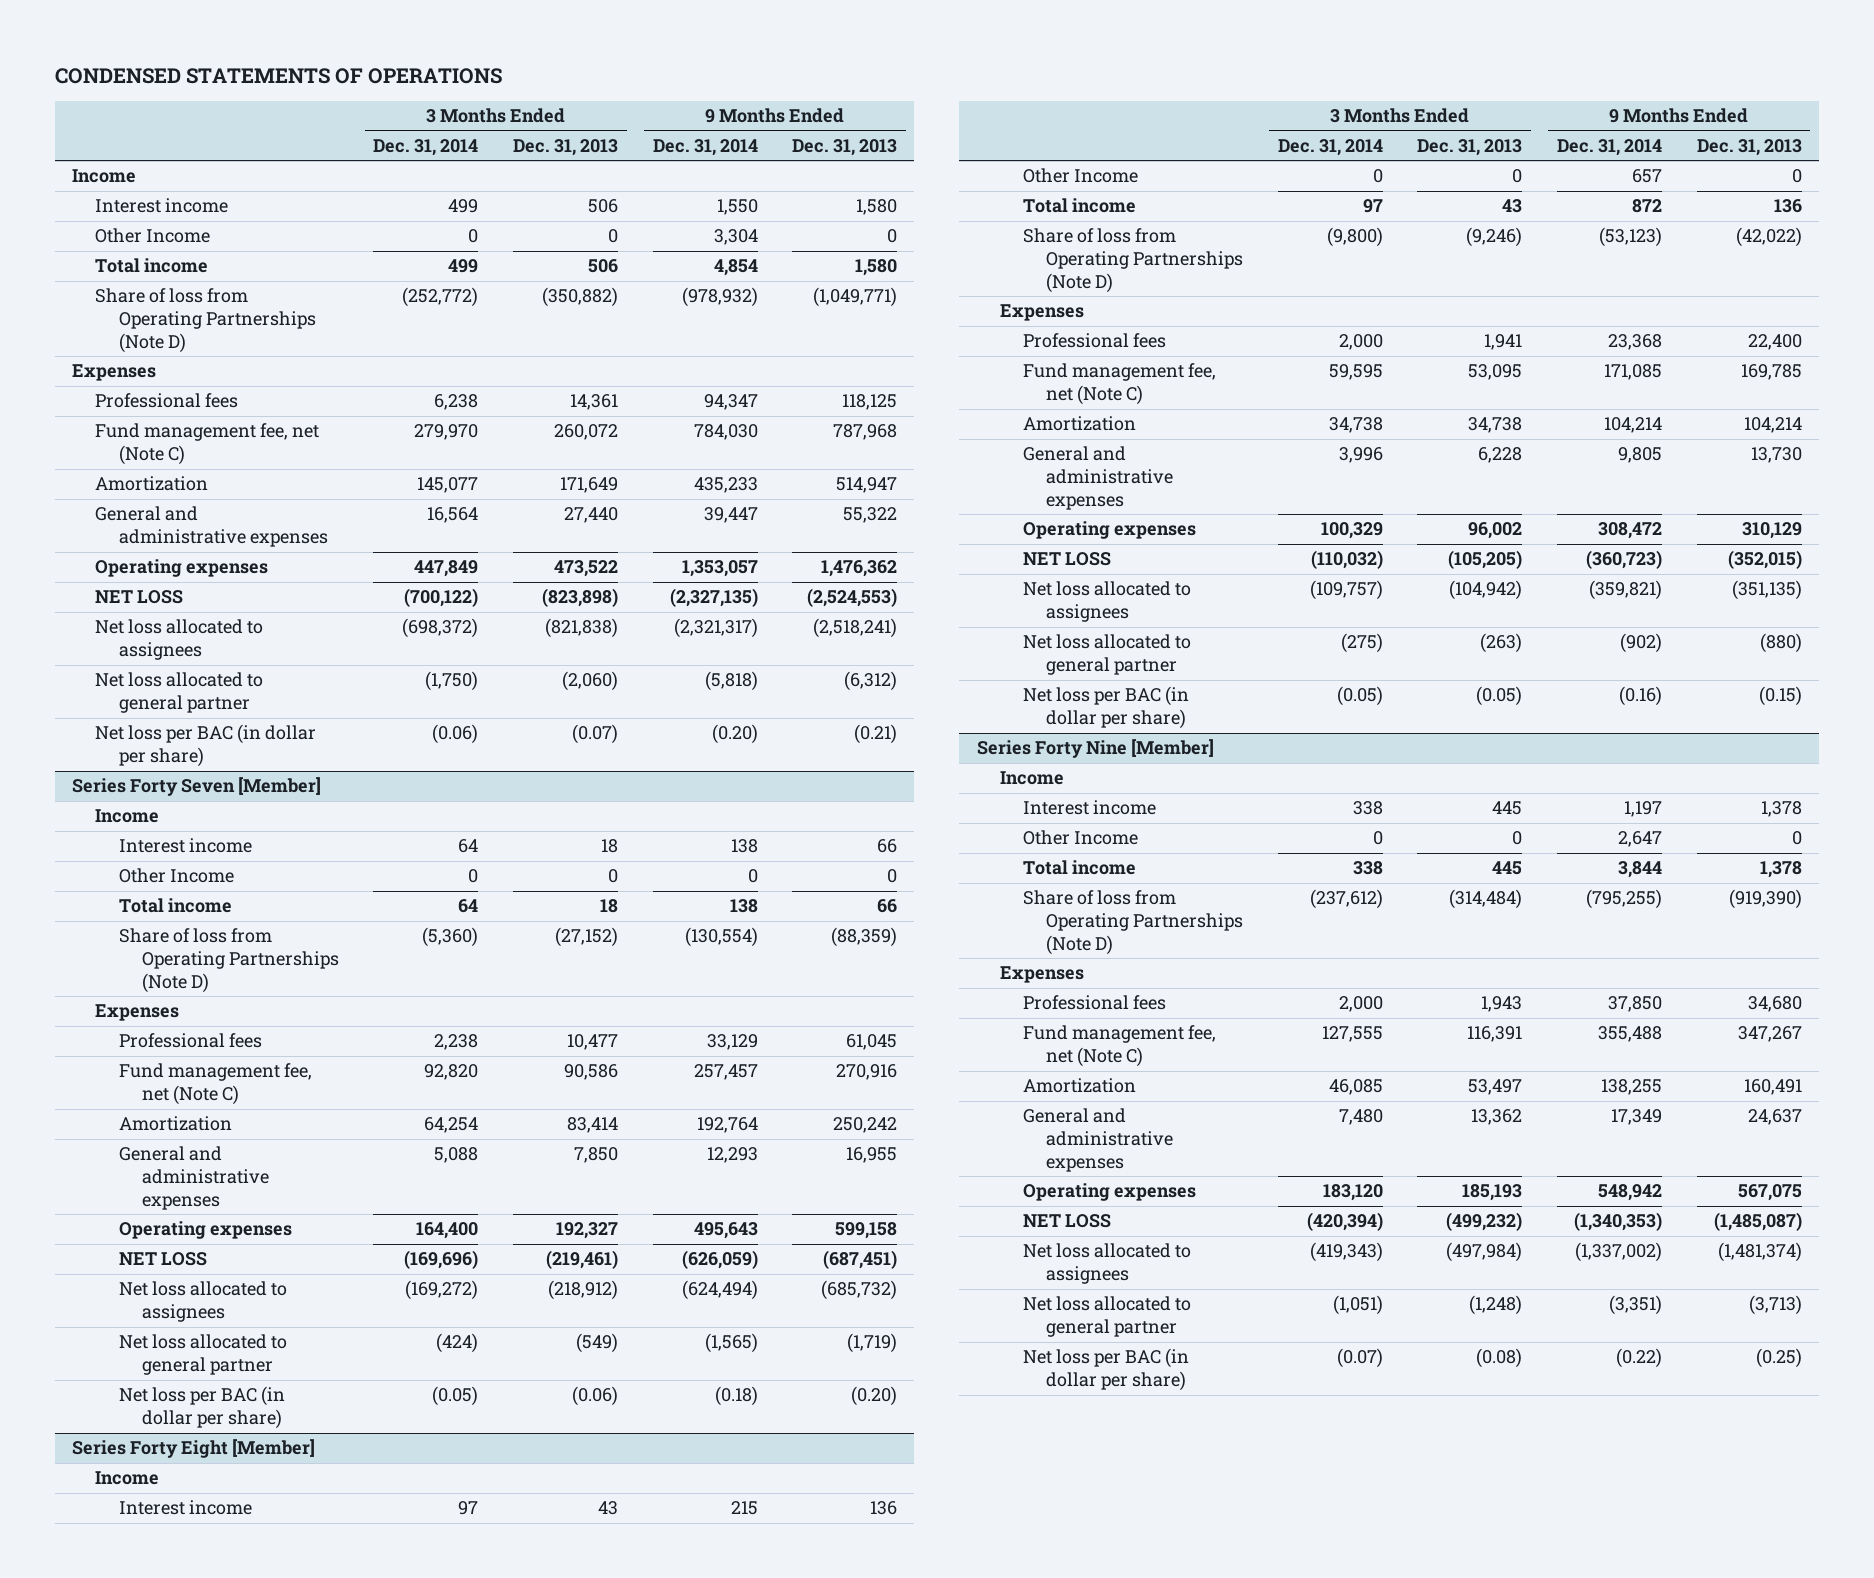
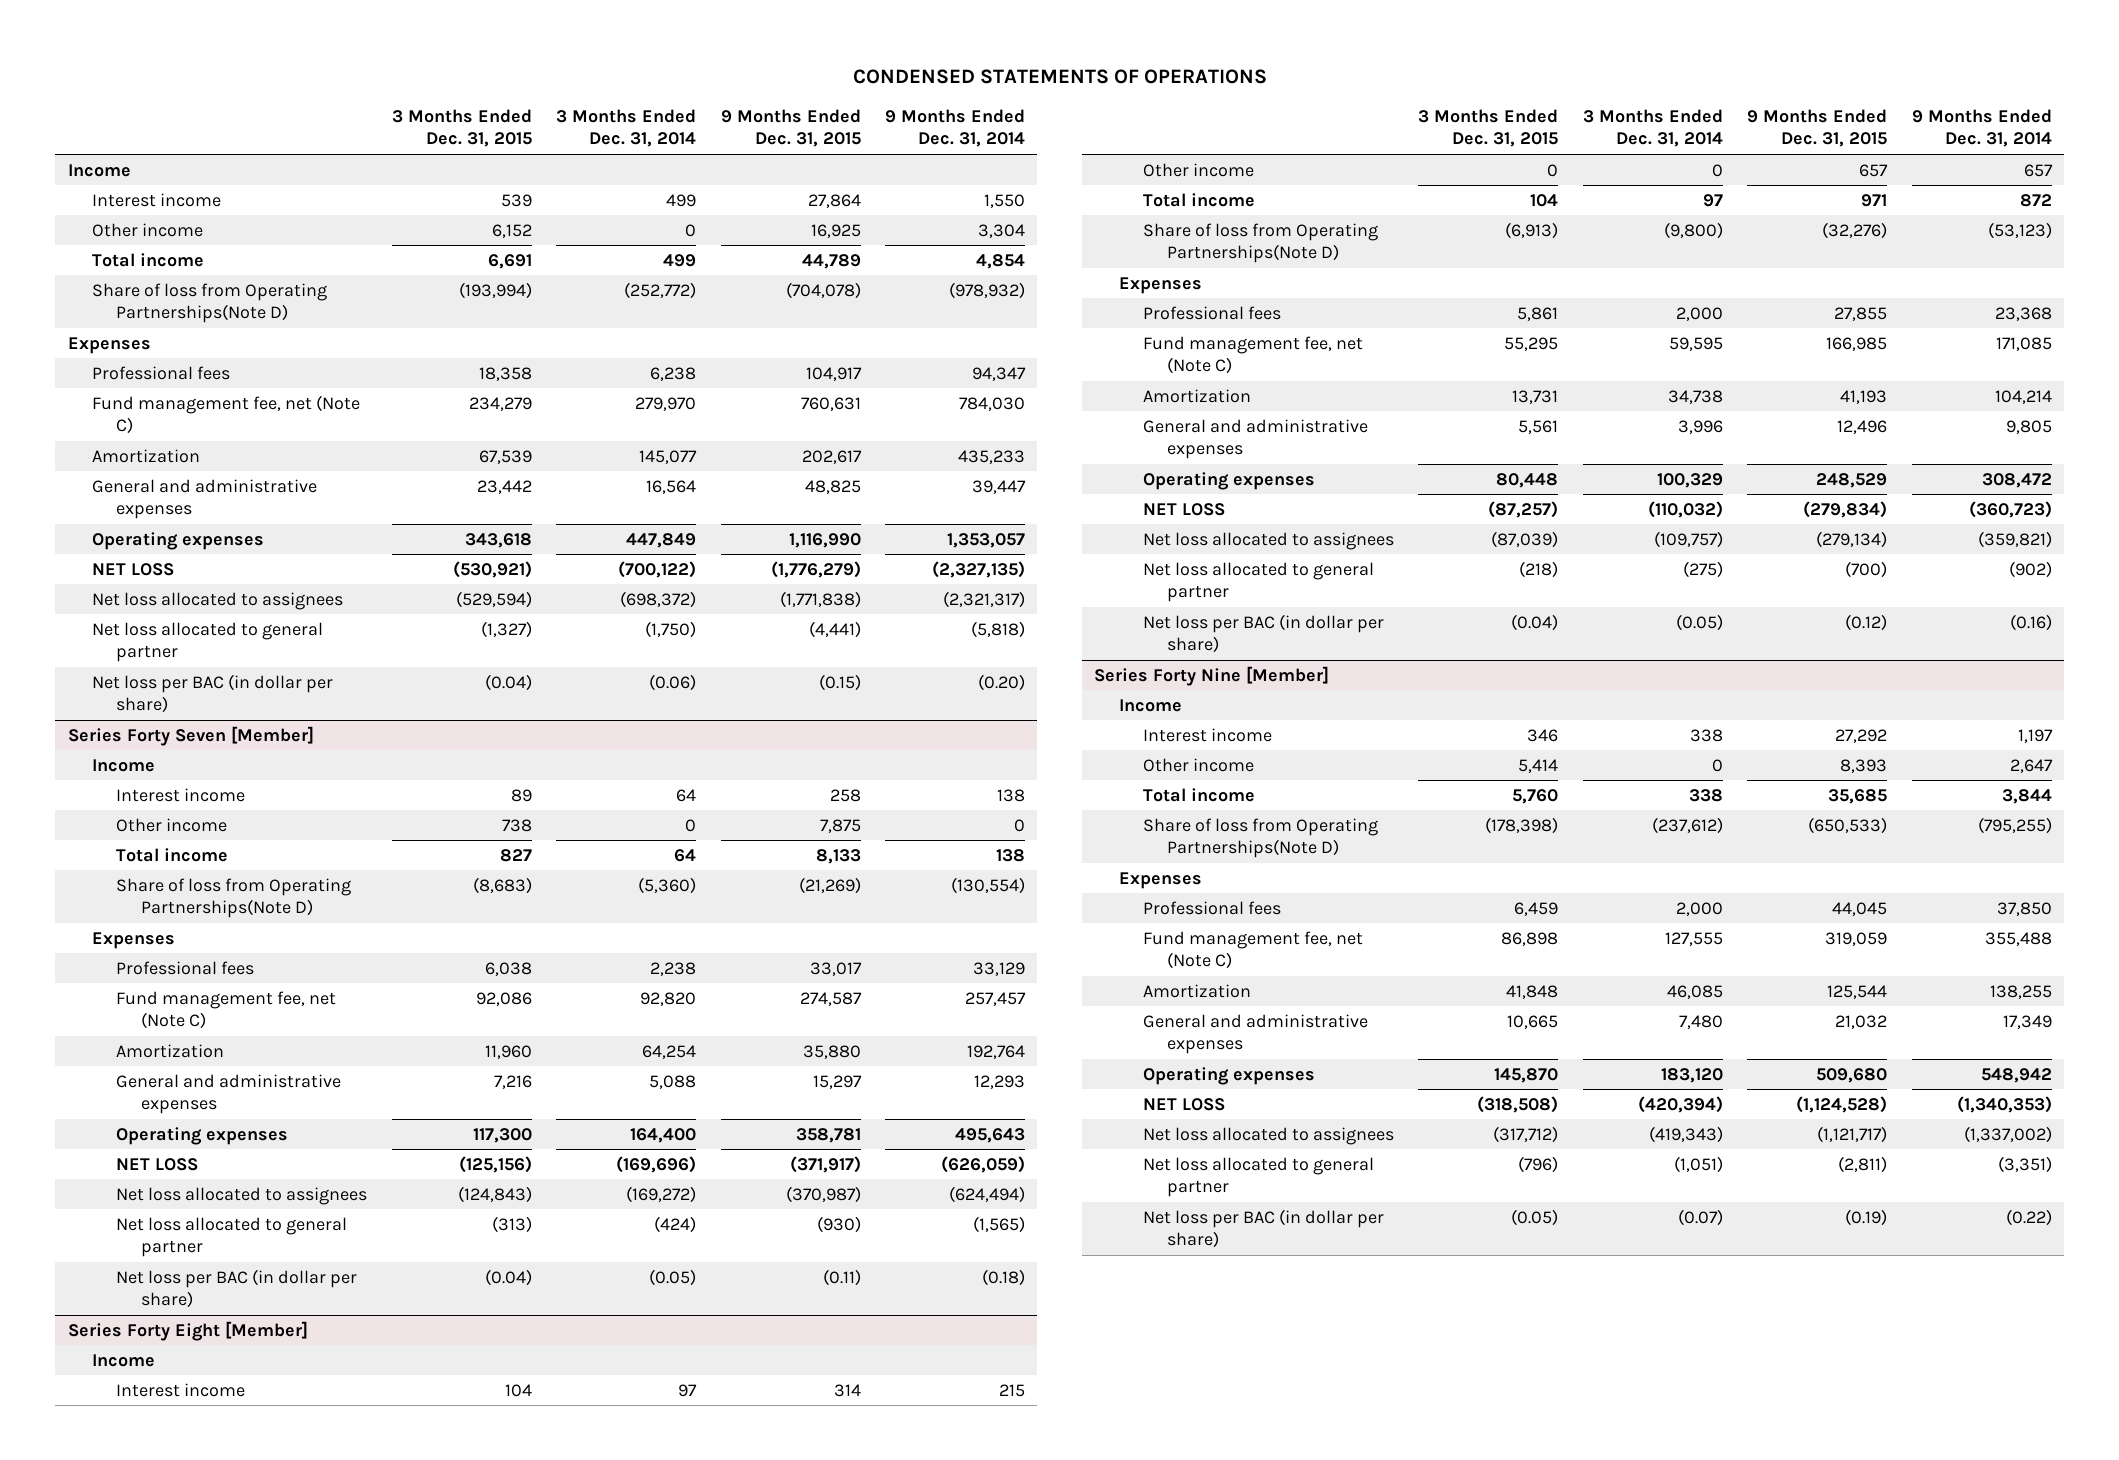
- | 3 Months Ended Dec. 31, 2014 | 3 Months Ended Dec. 31, 2013 | 9 Months Ended Dec. 31, 2014 | 9 Months Ended Dec. 31, 2013
+ | 3 Months Ended Dec. 31, 2015 | 3 Months Ended Dec. 31, 2014 | 9 Months Ended Dec. 31, 2015 | 9 Months Ended Dec. 31, 2014
- Other Income | 0 | 0 | 3,304 | 0
+ Other income | 6,152 | 0 | 16,925 | 3,304
- Share of loss from Operating Partnerships (Note D) | (252,772) | (350,882) | (978,932) | (1,049,771)
+ Share of loss from Operating Partnerships(Note D) | (193,994) | (252,772) | (704,078) | (978,932)
@ Series Forty Seven [Member]
- Other Income | 0 | 0 | 0 | 0
+ Other income | 738 | 0 | 7,875 | 0
- Share of loss from Operating Partnerships (Note D) | (5,360) | (27,152) | (130,554) | (88,359)
+ Share of loss from Operating Partnerships(Note D) | (8,683) | (5,360) | (21,269) | (130,554)
@ Series Forty Eight [Member]
- Other Income | 0 | 0 | 657 | 0
+ Other income | 0 | 0 | 657 | 657
- Share of loss from Operating Partnerships (Note D) | (9,800) | (9,246) | (53,123) | (42,022)
+ Share of loss from Operating Partnerships(Note D) | (6,913) | (9,800) | (32,276) | (53,123)
@ Series Forty Nine [Member]
- Other Income | 0 | 0 | 2,647 | 0
+ Other income | 5,414 | 0 | 8,393 | 2,647
- Share of loss from Operating Partnerships (Note D) | (237,612) | (314,484) | (795,255) | (919,390)
+ Share of loss from Operating Partnerships(Note D) | (178,398) | (237,612) | (650,533) | (795,255)

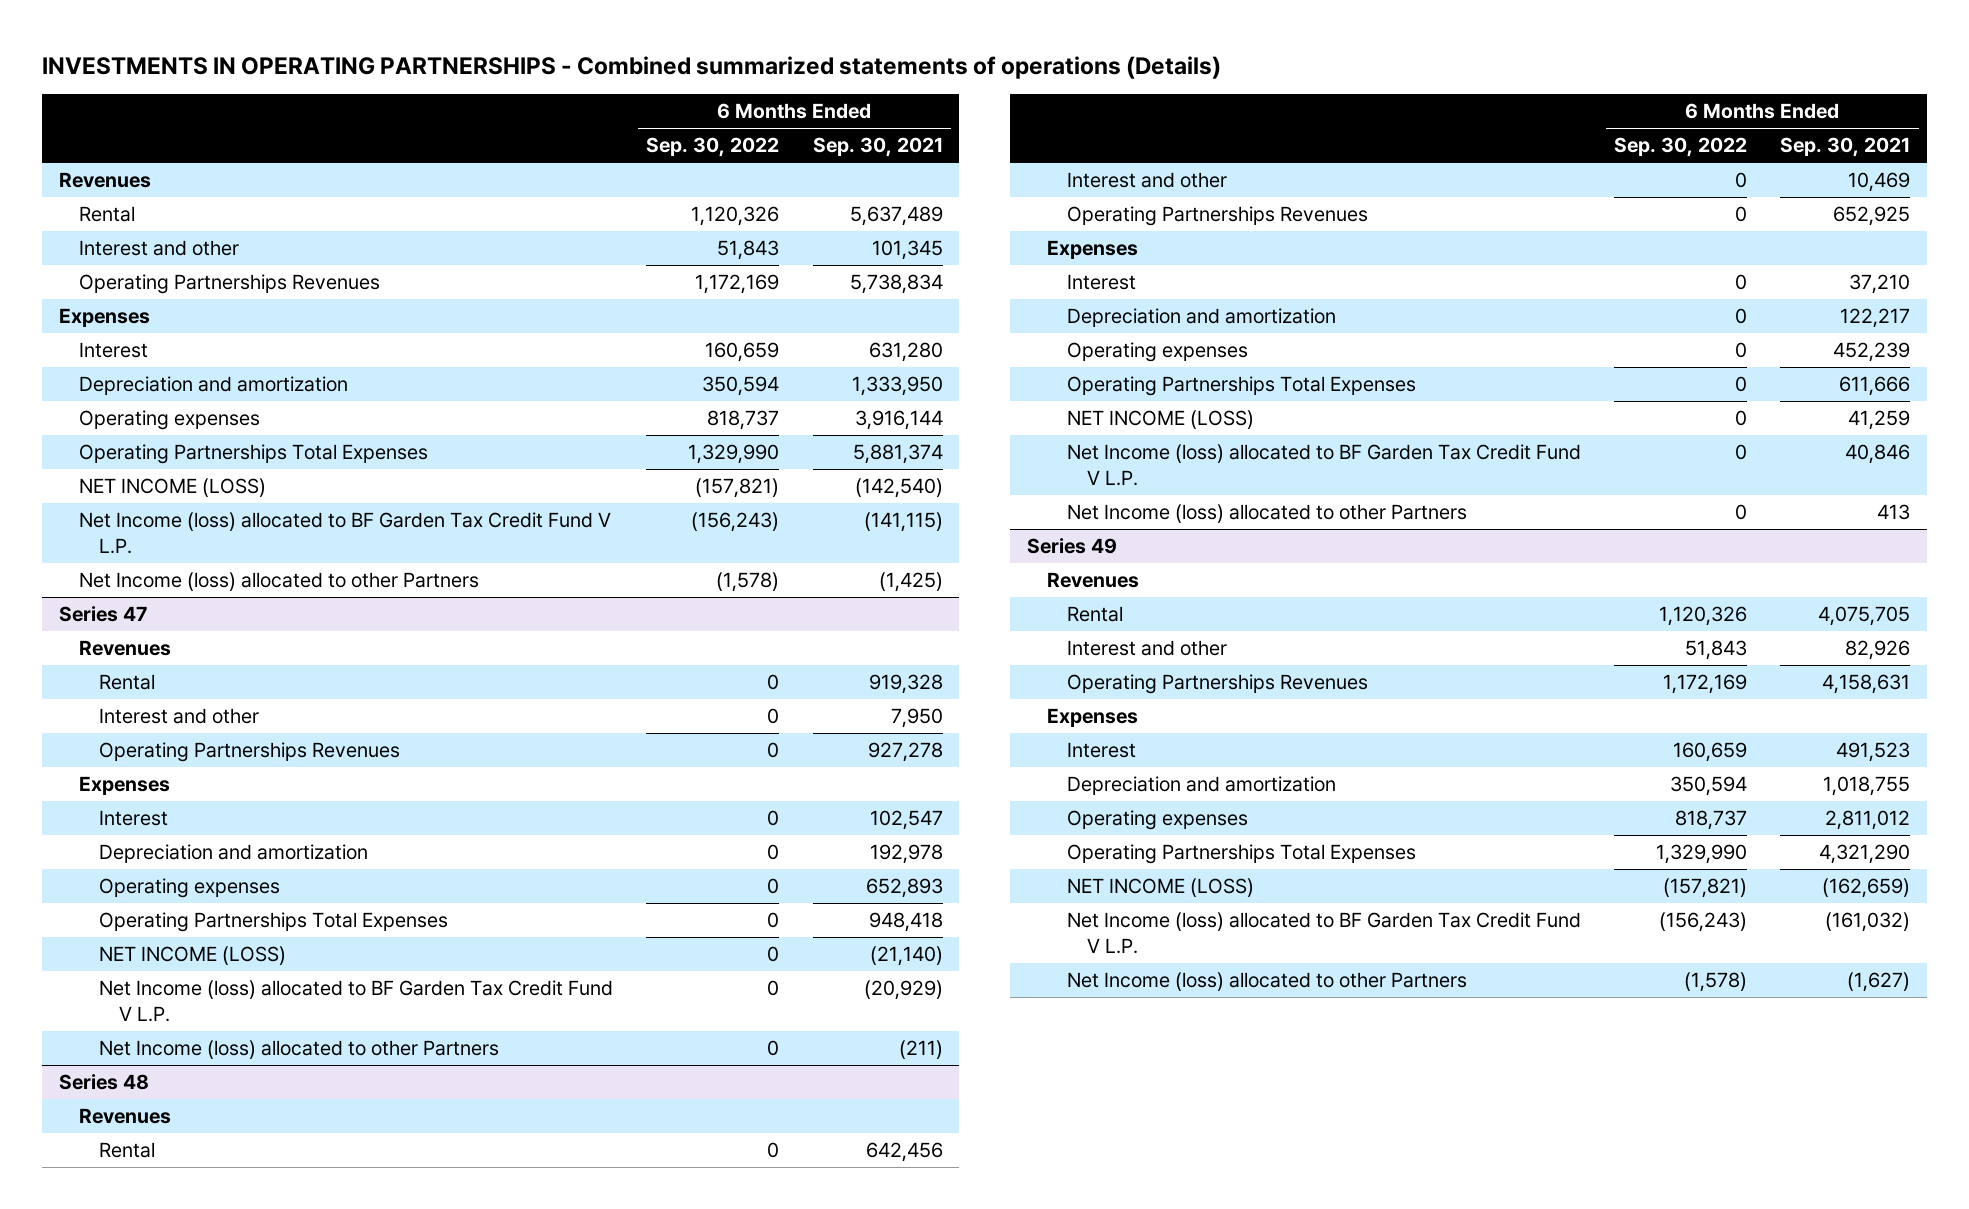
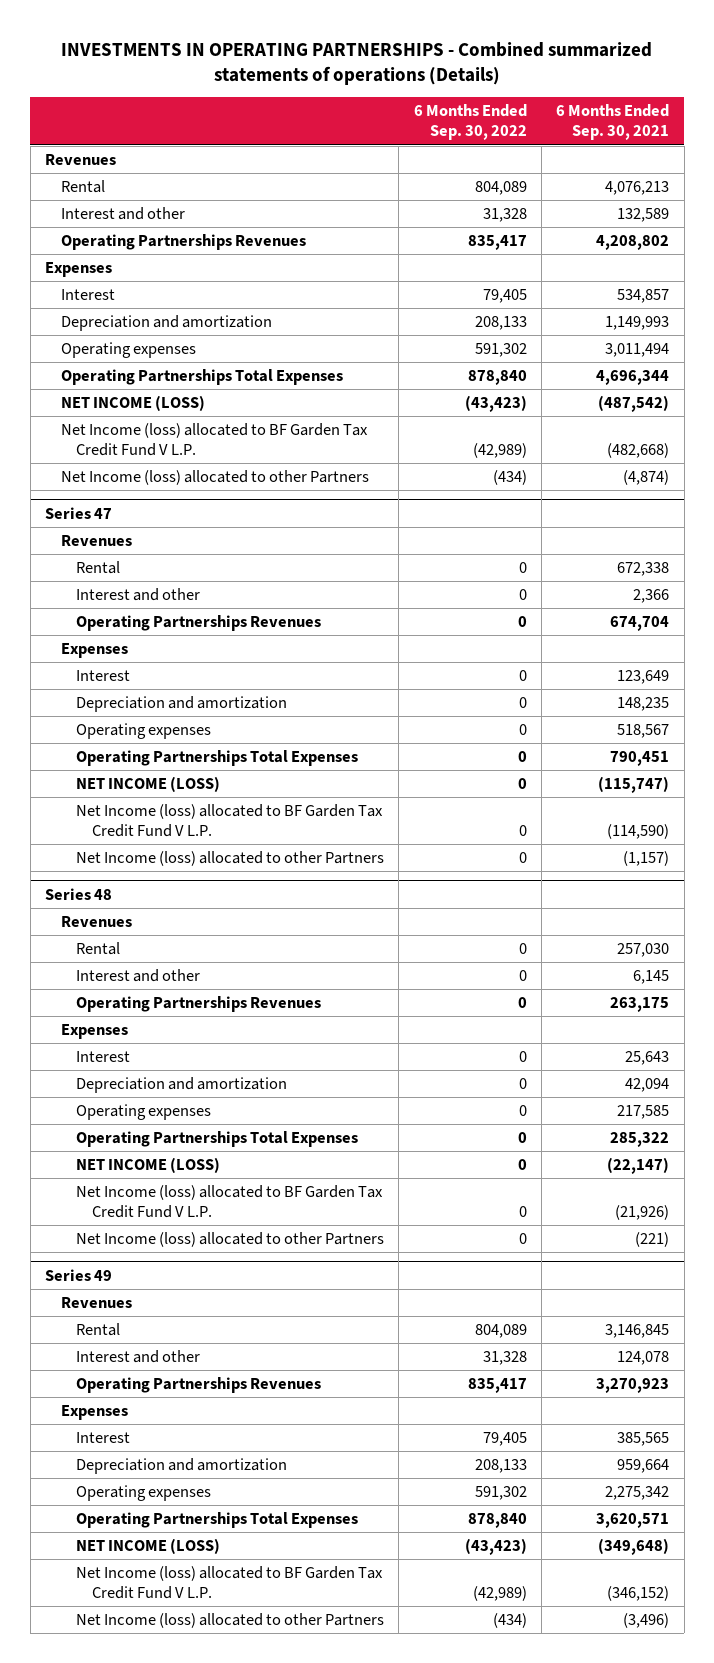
- Rental | 1,120,326 | 5,637,489
- Interest and other | 51,843 | 101,345
- Operating Partnerships Revenues | 1,172,169 | 5,738,834
+ Rental | 804,089 | 4,076,213
+ Interest and other | 31,328 | 132,589
+ Operating Partnerships Revenues | 835,417 | 4,208,802
- Interest | 160,659 | 631,280
- Depreciation and amortization | 350,594 | 1,333,950
- Operating expenses | 818,737 | 3,916,144
- Operating Partnerships Total Expenses | 1,329,990 | 5,881,374
- NET INCOME (LOSS) | (157,821) | (142,540)
- Net Income (loss) allocated to BF Garden Tax Credit Fund V L.P. | (156,243) | (141,115)
- Net Income (loss) allocated to other Partners | (1,578) | (1,425)
+ Interest | 79,405 | 534,857
+ Depreciation and amortization | 208,133 | 1,149,993
+ Operating expenses | 591,302 | 3,011,494
+ Operating Partnerships Total Expenses | 878,840 | 4,696,344
+ NET INCOME (LOSS) | (43,423) | (487,542)
+ Net Income (loss) allocated to BF Garden Tax Credit Fund V L.P. | (42,989) | (482,668)
+ Net Income (loss) allocated to other Partners | (434) | (4,874)
@ Series 47
- Rental | 0 | 919,328
- Interest and other | 0 | 7,950
- Operating Partnerships Revenues | 0 | 927,278
+ Rental | 0 | 672,338
+ Interest and other | 0 | 2,366
+ Operating Partnerships Revenues | 0 | 674,704
- Interest | 0 | 102,547
- Depreciation and amortization | 0 | 192,978
- Operating expenses | 0 | 652,893
- Operating Partnerships Total Expenses | 0 | 948,418
- NET INCOME (LOSS) | 0 | (21,140)
- Net Income (loss) allocated to BF Garden Tax Credit Fund V L.P. | 0 | (20,929)
- Net Income (loss) allocated to other Partners | 0 | (211)
+ Interest | 0 | 123,649
+ Depreciation and amortization | 0 | 148,235
+ Operating expenses | 0 | 518,567
+ Operating Partnerships Total Expenses | 0 | 790,451
+ NET INCOME (LOSS) | 0 | (115,747)
+ Net Income (loss) allocated to BF Garden Tax Credit Fund V L.P. | 0 | (114,590)
+ Net Income (loss) allocated to other Partners | 0 | (1,157)
@ Series 48
- Rental | 0 | 642,456
- Interest and other | 0 | 10,469
- Operating Partnerships Revenues | 0 | 652,925
+ Rental | 0 | 257,030
+ Interest and other | 0 | 6,145
+ Operating Partnerships Revenues | 0 | 263,175
- Interest | 0 | 37,210
- Depreciation and amortization | 0 | 122,217
- Operating expenses | 0 | 452,239
- Operating Partnerships Total Expenses | 0 | 611,666
- NET INCOME (LOSS) | 0 | 41,259
- Net Income (loss) allocated to BF Garden Tax Credit Fund V L.P. | 0 | 40,846
- Net Income (loss) allocated to other Partners | 0 | 413
+ Interest | 0 | 25,643
+ Depreciation and amortization | 0 | 42,094
+ Operating expenses | 0 | 217,585
+ Operating Partnerships Total Expenses | 0 | 285,322
+ NET INCOME (LOSS) | 0 | (22,147)
+ Net Income (loss) allocated to BF Garden Tax Credit Fund V L.P. | 0 | (21,926)
+ Net Income (loss) allocated to other Partners | 0 | (221)
@ Series 49
- Rental | 1,120,326 | 4,075,705
- Interest and other | 51,843 | 82,926
- Operating Partnerships Revenues | 1,172,169 | 4,158,631
+ Rental | 804,089 | 3,146,845
+ Interest and other | 31,328 | 124,078
+ Operating Partnerships Revenues | 835,417 | 3,270,923
- Interest | 160,659 | 491,523
- Depreciation and amortization | 350,594 | 1,018,755
- Operating expenses | 818,737 | 2,811,012
- Operating Partnerships Total Expenses | 1,329,990 | 4,321,290
- NET INCOME (LOSS) | (157,821) | (162,659)
- Net Income (loss) allocated to BF Garden Tax Credit Fund V L.P. | (156,243) | (161,032)
- Net Income (loss) allocated to other Partners | (1,578) | (1,627)
+ Interest | 79,405 | 385,565
+ Depreciation and amortization | 208,133 | 959,664
+ Operating expenses | 591,302 | 2,275,342
+ Operating Partnerships Total Expenses | 878,840 | 3,620,571
+ NET INCOME (LOSS) | (43,423) | (349,648)
+ Net Income (loss) allocated to BF Garden Tax Credit Fund V L.P. | (42,989) | (346,152)
+ Net Income (loss) allocated to other Partners | (434) | (3,496)

